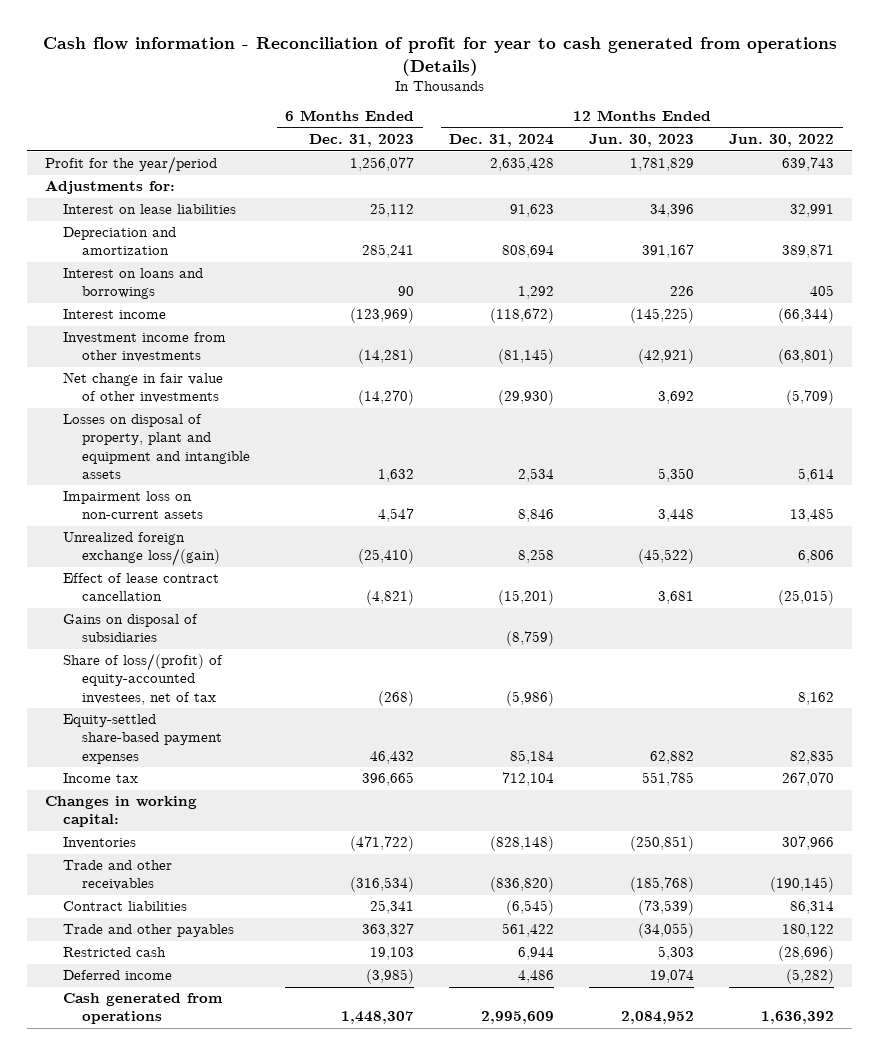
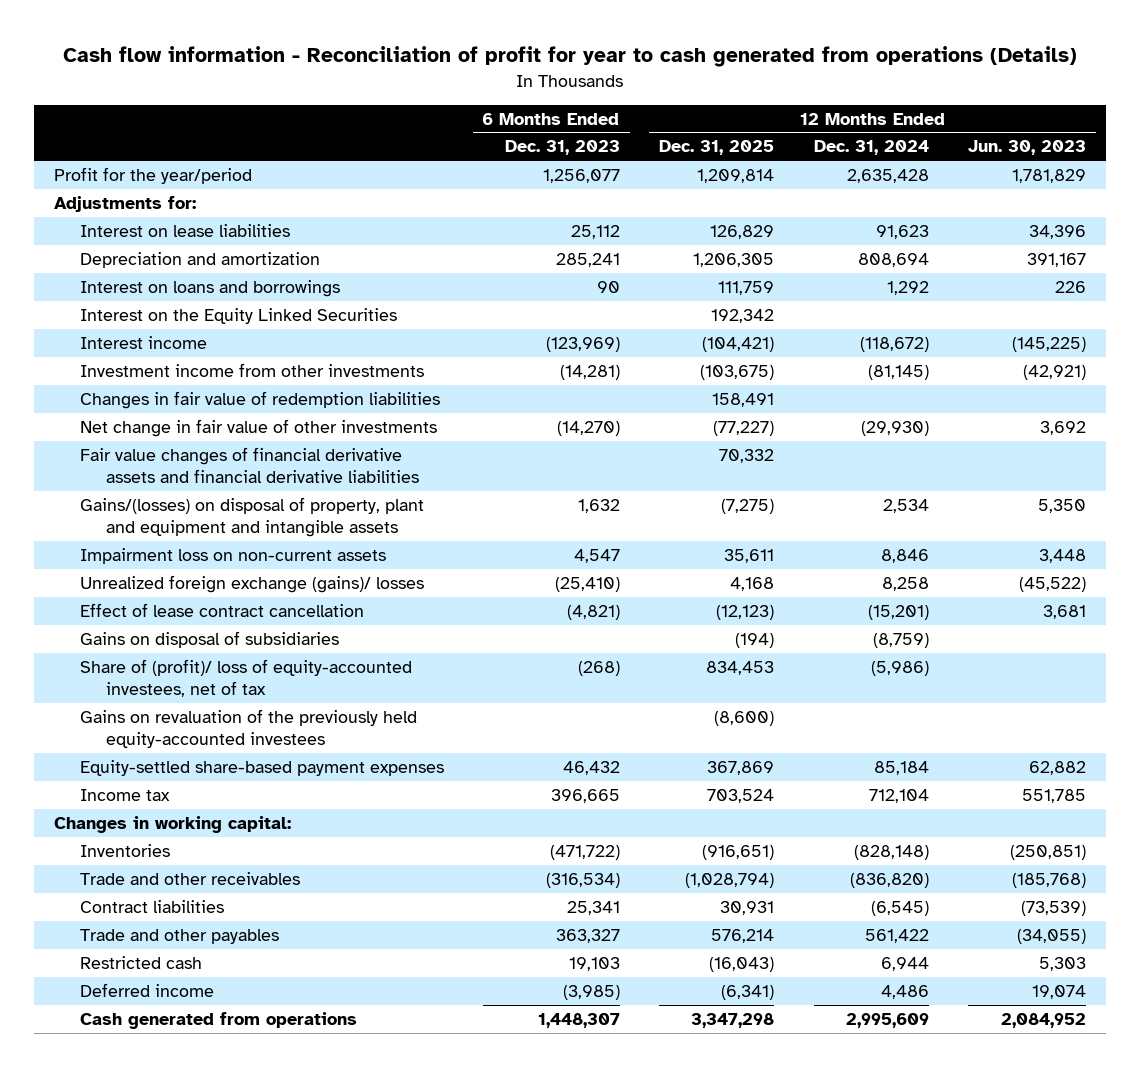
- | 6 Months Ended Dec. 31, 2023 | 12 Months Ended Dec. 31, 2024 | 12 Months Ended Jun. 30, 2023 | 12 Months Ended Jun. 30, 2022
+ | 6 Months Ended Dec. 31, 2023 | 12 Months Ended Dec. 31, 2025 | 12 Months Ended Dec. 31, 2024 | 12 Months Ended Jun. 30, 2023
+ Interest on the Equity Linked Securities | | 192,342 | |
+ Changes in fair value of redemption liabilities | | 158,491 | |
- Losses on disposal of property, plant and equipment and intangible assets | 1,632 | 2,534 | 5,350 | 5,614
+ Fair value changes of financial derivative assets and financial derivative liabilities | | 70,332 | |
+ Gains/(losses) on disposal of property, plant and equipment and intangible assets | 1,632 | (7,275) | 2,534 | 5,350
- Unrealized foreign exchange loss/(gain) | (25,410) | 8,258 | (45,522) | 6,806
+ Unrealized foreign exchange (gains)/ losses | (25,410) | 4,168 | 8,258 | (45,522)
- Share of loss/(profit) of equity-accounted investees, net of tax | (268) | (5,986) | | 8,162
+ Share of (profit)/ loss of equity-accounted investees, net of tax | (268) | 834,453 | (5,986) |
+ Gains on revaluation of the previously held equity-accounted investees | | (8,600) | |

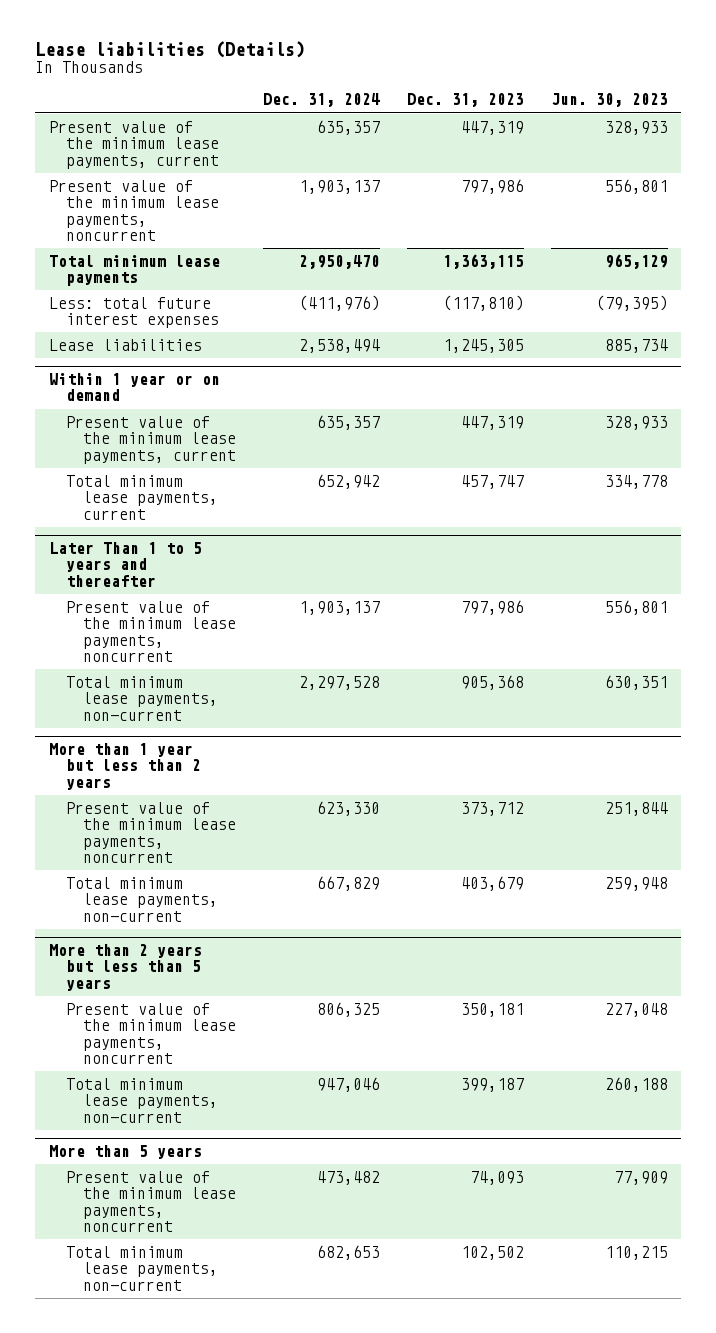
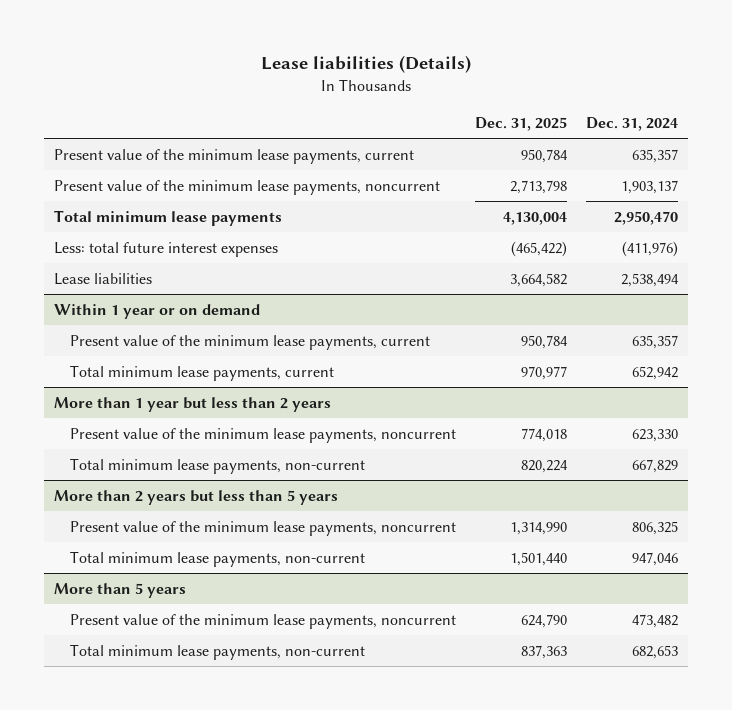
- | Dec. 31, 2024 | Dec. 31, 2023 | Jun. 30, 2023
+ | Dec. 31, 2025 | Dec. 31, 2024
- Later Than 1 to 5 years and thereafter
- Present value of the minimum lease payments, noncurrent | 1,903,137 | 797,986 | 556,801
- Total minimum lease payments, non-current | 2,297,528 | 905,368 | 630,351

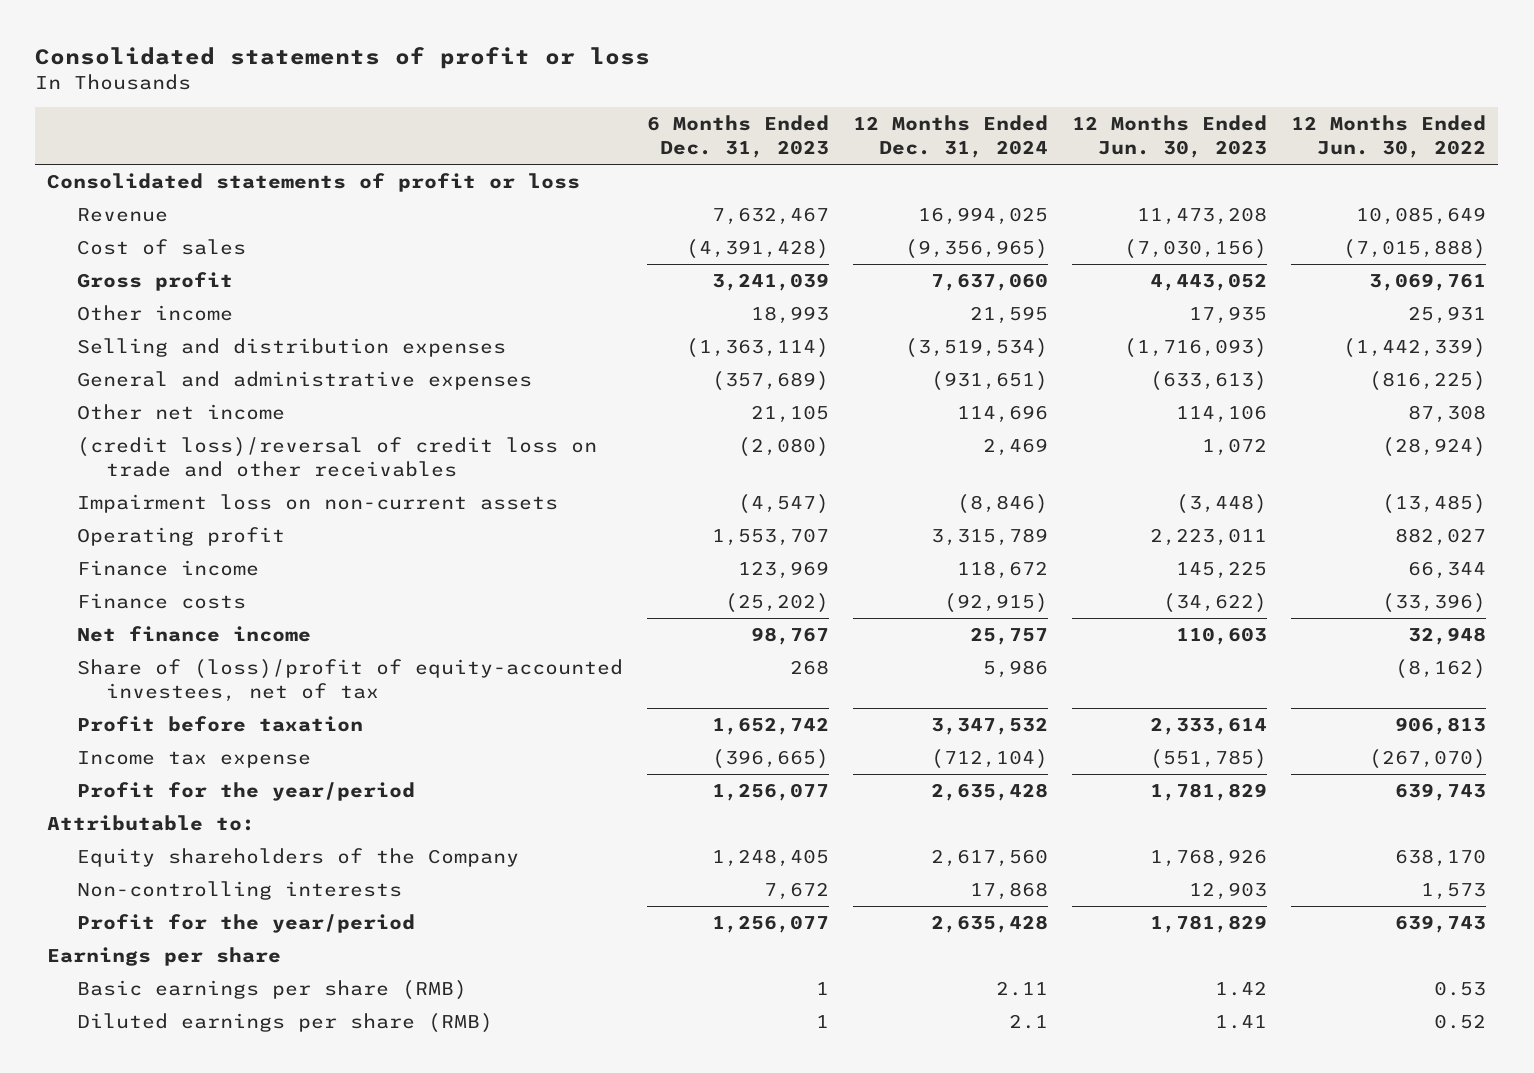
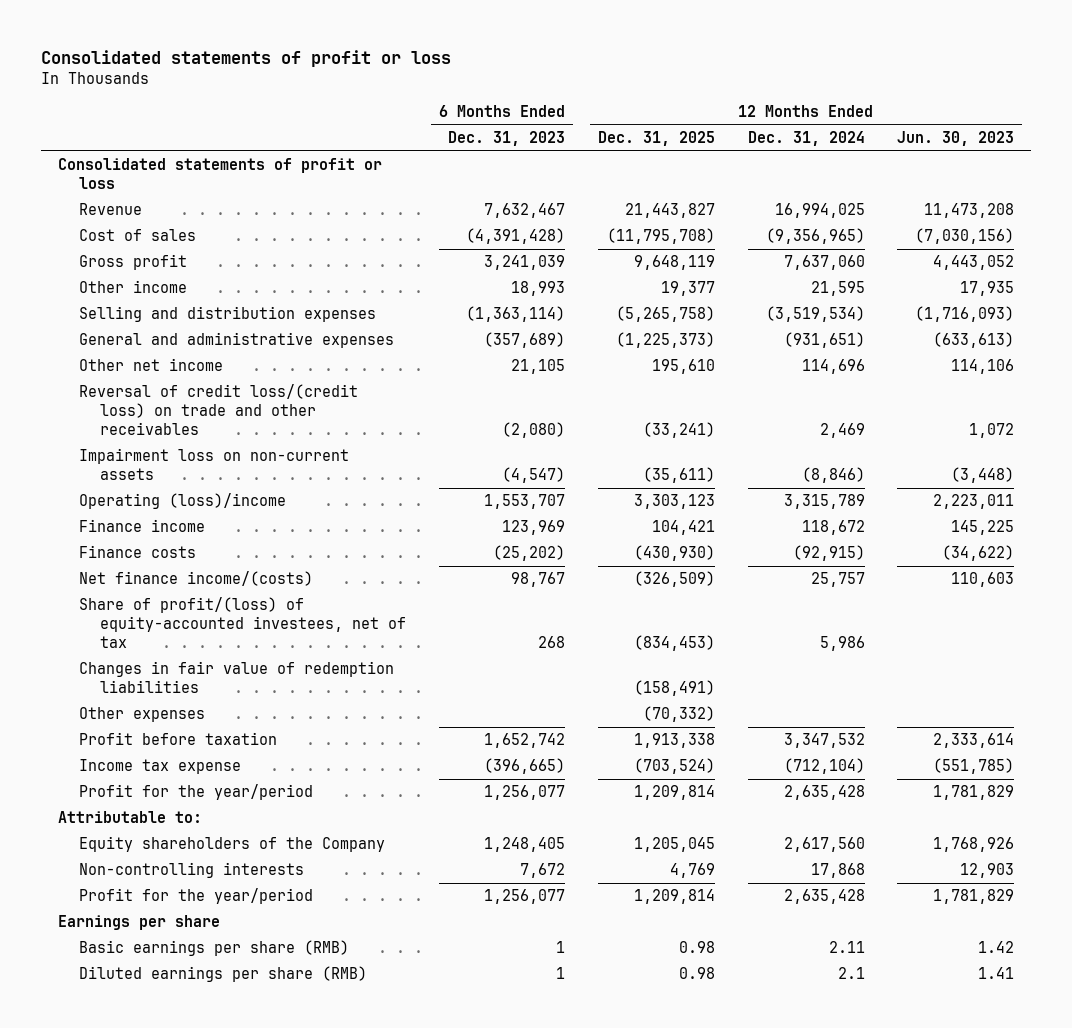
- | 6 Months Ended Dec. 31, 2023 | 12 Months Ended Dec. 31, 2024 | 12 Months Ended Jun. 30, 2023 | 12 Months Ended Jun. 30, 2022
+ | 6 Months Ended Dec. 31, 2023 | 12 Months Ended Dec. 31, 2025 | 12 Months Ended Dec. 31, 2024 | 12 Months Ended Jun. 30, 2023
- (credit loss)/reversal of credit loss on trade and other receivables | (2,080) | 2,469 | 1,072 | (28,924)
+ Reversal of credit loss/(credit loss) on trade and other receivables | (2,080) | (33,241) | 2,469 | 1,072
- Operating profit | 1,553,707 | 3,315,789 | 2,223,011 | 882,027
+ Operating (loss)/income | 1,553,707 | 3,303,123 | 3,315,789 | 2,223,011
- Net finance income | 98,767 | 25,757 | 110,603 | 32,948
- Share of (loss)/profit of equity-accounted investees, net of tax | 268 | 5,986 | | (8,162)
+ Net finance income/(costs) | 98,767 | (326,509) | 25,757 | 110,603
+ Share of profit/(loss) of equity-accounted investees, net of tax | 268 | (834,453) | 5,986 |
+ Changes in fair value of redemption liabilities | | (158,491) | |
+ Other expenses | | (70,332) | |

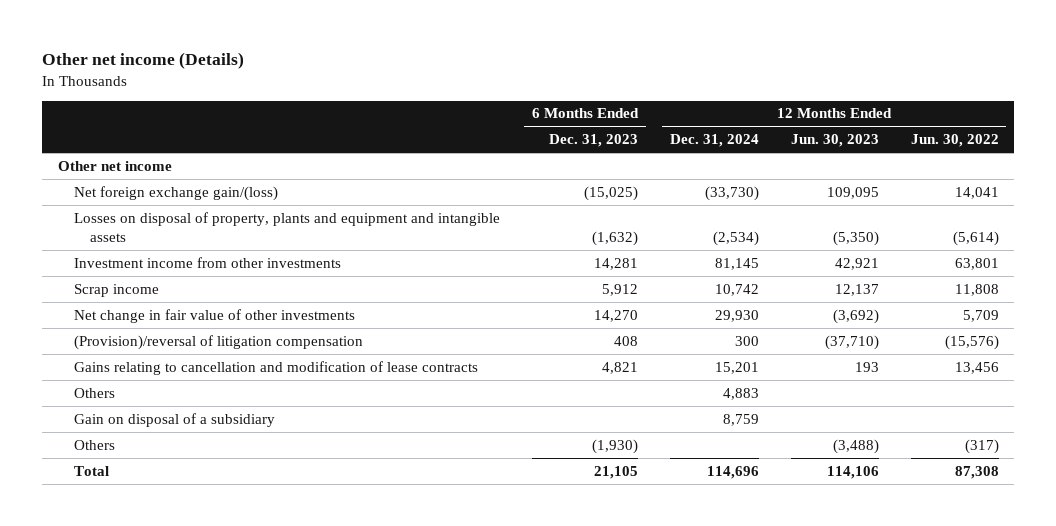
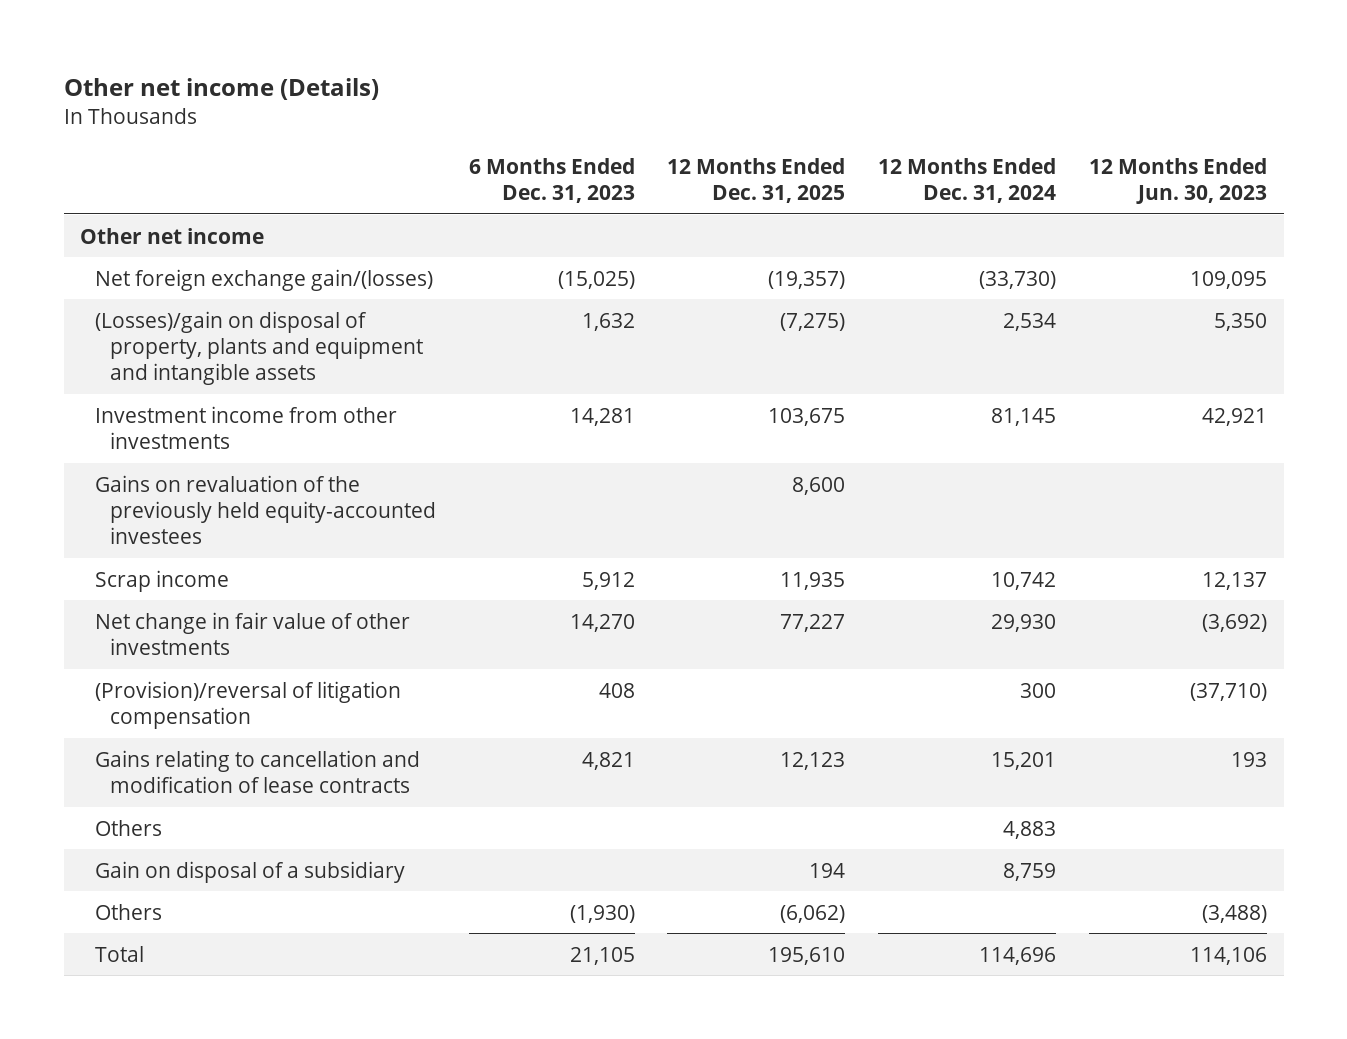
- | 6 Months Ended Dec. 31, 2023 | 12 Months Ended Dec. 31, 2024 | 12 Months Ended Jun. 30, 2023 | 12 Months Ended Jun. 30, 2022
+ | 6 Months Ended Dec. 31, 2023 | 12 Months Ended Dec. 31, 2025 | 12 Months Ended Dec. 31, 2024 | 12 Months Ended Jun. 30, 2023
- Net foreign exchange gain/(loss) | (15,025) | (33,730) | 109,095 | 14,041
- Losses on disposal of property, plants and equipment and intangible assets | (1,632) | (2,534) | (5,350) | (5,614)
+ Net foreign exchange gain/(losses) | (15,025) | (19,357) | (33,730) | 109,095
+ (Losses)/gain on disposal of property, plants and equipment and intangible assets | 1,632 | (7,275) | 2,534 | 5,350
+ Gains on revaluation of the previously held equity-accounted investees | | 8,600 | |

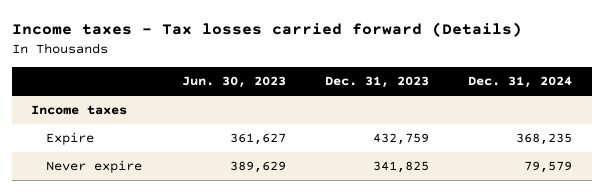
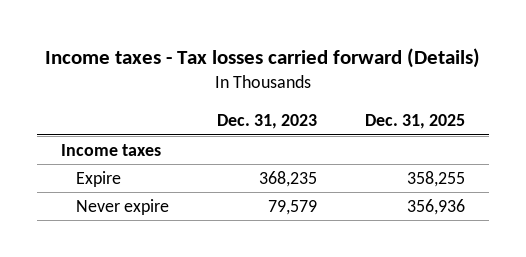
- | Jun. 30, 2023 | Dec. 31, 2023 | Dec. 31, 2024
+ | Dec. 31, 2023 | Dec. 31, 2025
- Expire | 361,627 | 432,759 | 368,235
- Never expire | 389,629 | 341,825 | 79,579
+ Expire | 368,235 | 358,255
+ Never expire | 79,579 | 356,936

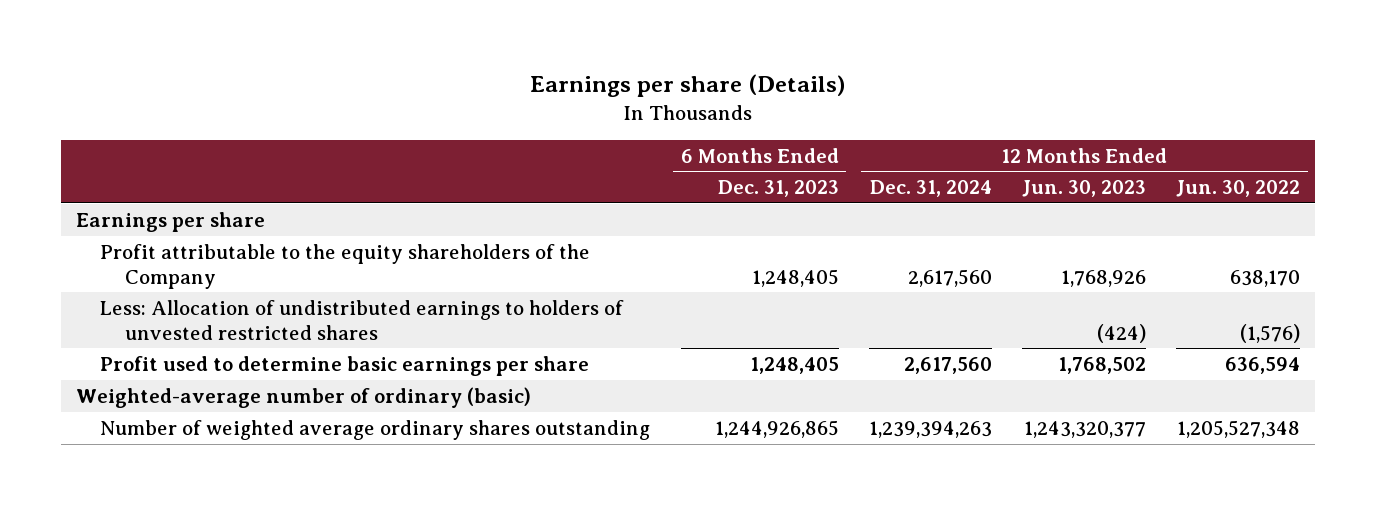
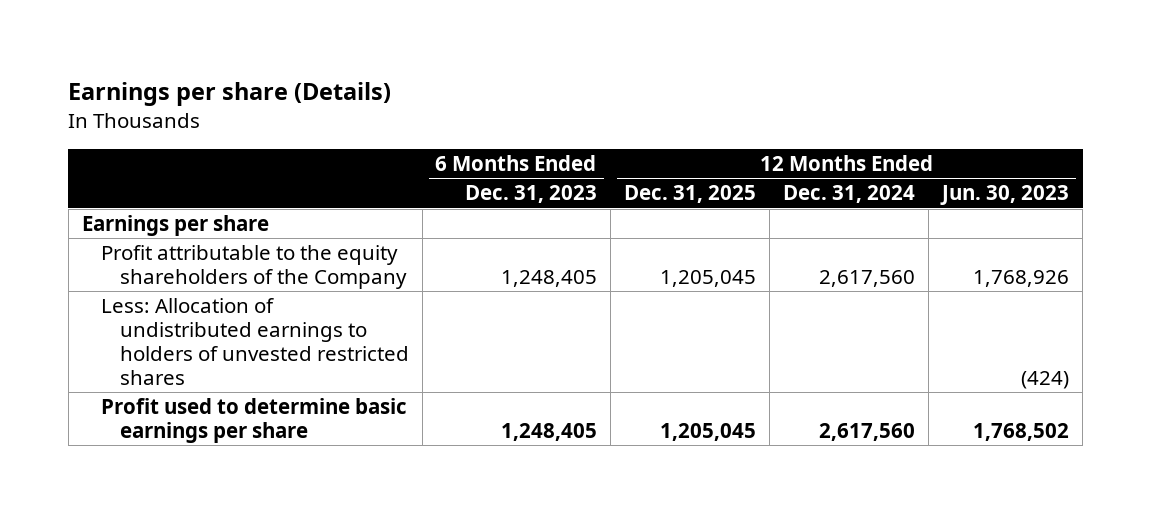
- | 6 Months Ended Dec. 31, 2023 | 12 Months Ended Dec. 31, 2024 | 12 Months Ended Jun. 30, 2023 | 12 Months Ended Jun. 30, 2022
+ | 6 Months Ended Dec. 31, 2023 | 12 Months Ended Dec. 31, 2025 | 12 Months Ended Dec. 31, 2024 | 12 Months Ended Jun. 30, 2023
- Weighted-average number of ordinary (basic)
- Number of weighted average ordinary shares outstanding | 1,244,926,865 | 1,239,394,263 | 1,243,320,377 | 1,205,527,348

